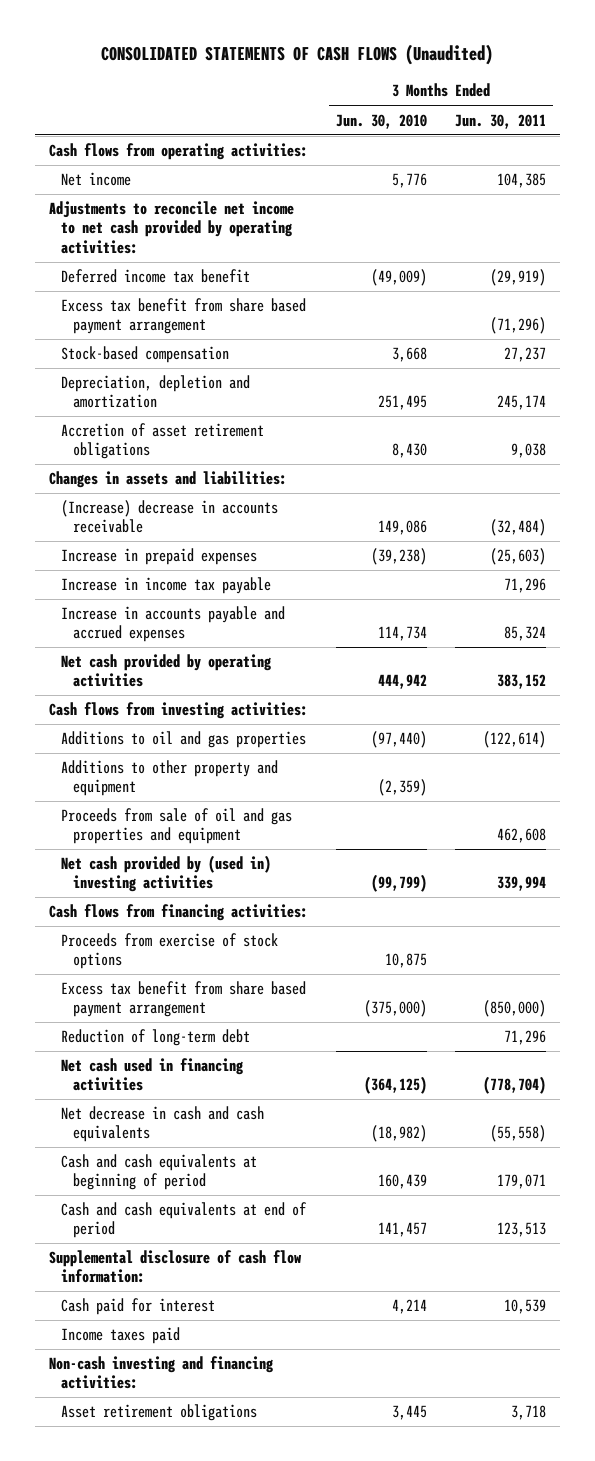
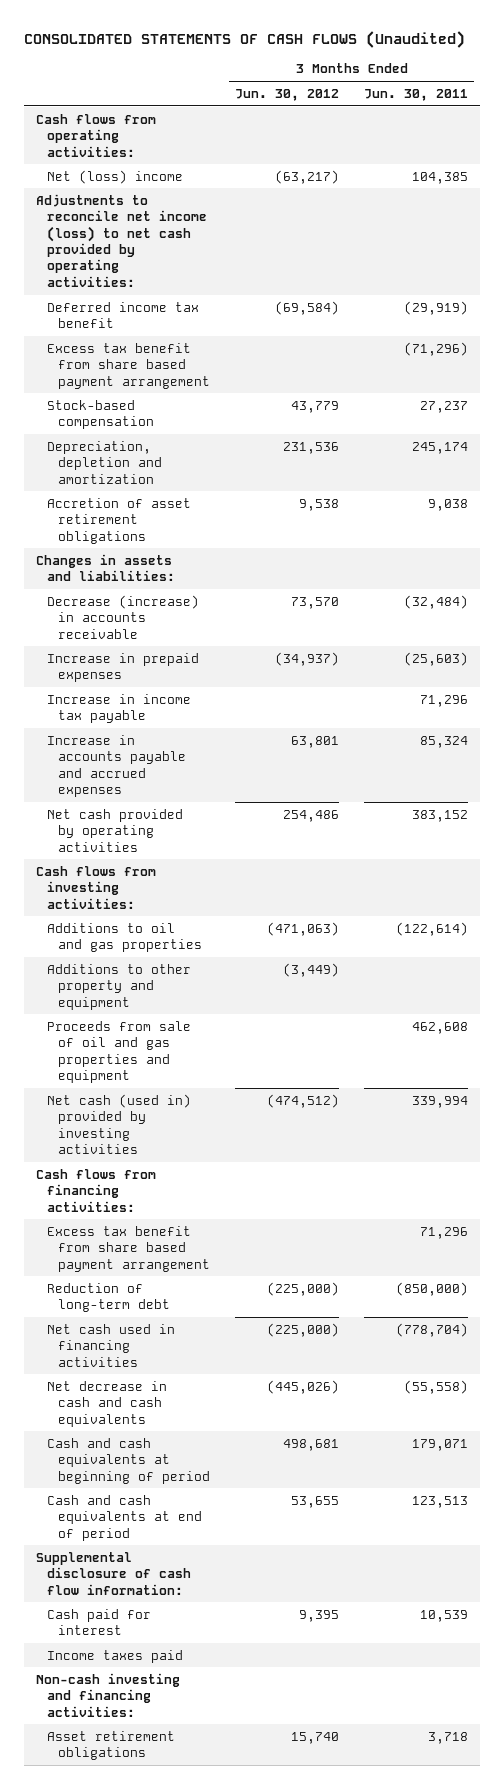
- | 3 Months Ended Jun. 30, 2010 | 3 Months Ended Jun. 30, 2011
+ | 3 Months Ended Jun. 30, 2012 | 3 Months Ended Jun. 30, 2011
- Net income | 5,776 | 104,385
- Adjustments to reconcile net income to net cash provided by operating activities:
+ Net (loss) income | (63,217) | 104,385
+ Adjustments to reconcile net income (loss) to net cash provided by operating activities:
- (Increase) decrease in accounts receivable | 149,086 | (32,484)
+ Decrease (increase) in accounts receivable | 73,570 | (32,484)
- Net cash provided by (used in) investing activities | (99,799) | 339,994
+ Net cash (used in) provided by investing activities | (474,512) | 339,994
- Proceeds from exercise of stock options | 10,875 |
- Excess tax benefit from share based payment arrangement | (375,000) | (850,000)
- Reduction of long-term debt | | 71,296
+ Excess tax benefit from share based payment arrangement | | 71,296
+ Reduction of long-term debt | (225,000) | (850,000)

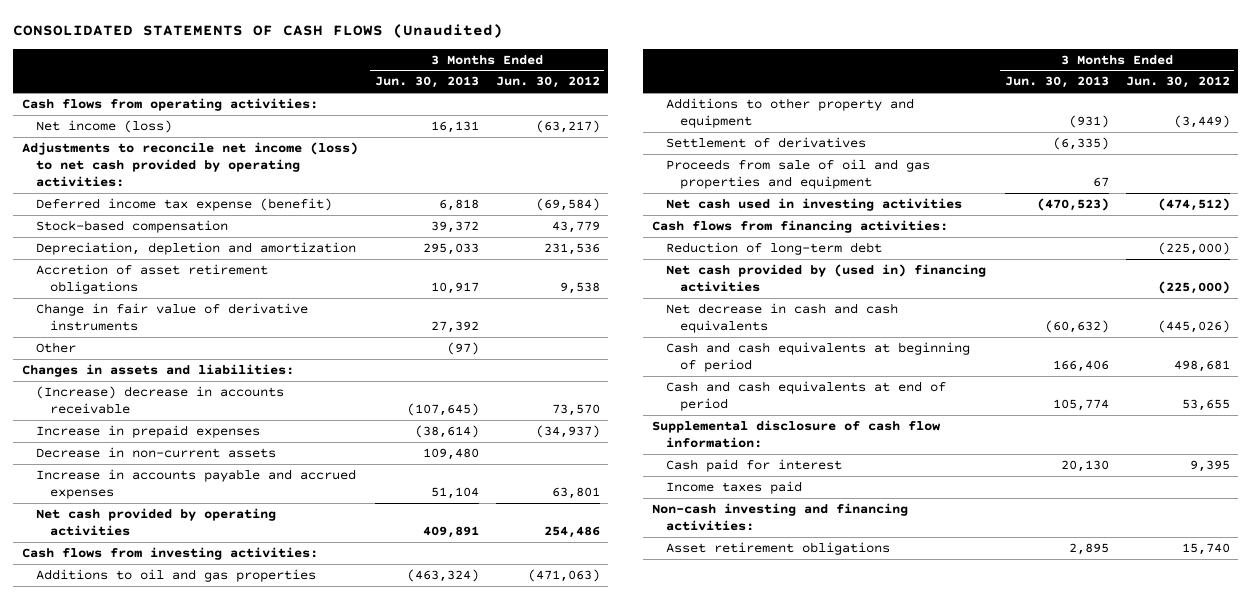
- | 3 Months Ended Jun. 30, 2012 | 3 Months Ended Jun. 30, 2011
+ | 3 Months Ended Jun. 30, 2013 | 3 Months Ended Jun. 30, 2012
- Net (loss) income | (63,217) | 104,385
+ Net income (loss) | 16,131 | (63,217)
- Deferred income tax benefit | (69,584) | (29,919)
- Excess tax benefit from share based payment arrangement | | (71,296)
+ Deferred income tax expense (benefit) | 6,818 | (69,584)
+ Change in fair value of derivative instruments | 27,392 |
+ Other | (97) |
- Decrease (increase) in accounts receivable | 73,570 | (32,484)
+ (Increase) decrease in accounts receivable | (107,645) | 73,570
- Increase in income tax payable | | 71,296
+ Decrease in non-current assets | 109,480 |
+ Settlement of derivatives | (6,335) |
- Net cash (used in) provided by investing activities | (474,512) | 339,994
+ Net cash used in investing activities | (470,523) | (474,512)
- Excess tax benefit from share based payment arrangement | | 71,296
- Net cash used in financing activities | (225,000) | (778,704)
+ Net cash provided by (used in) financing activities | | (225,000)

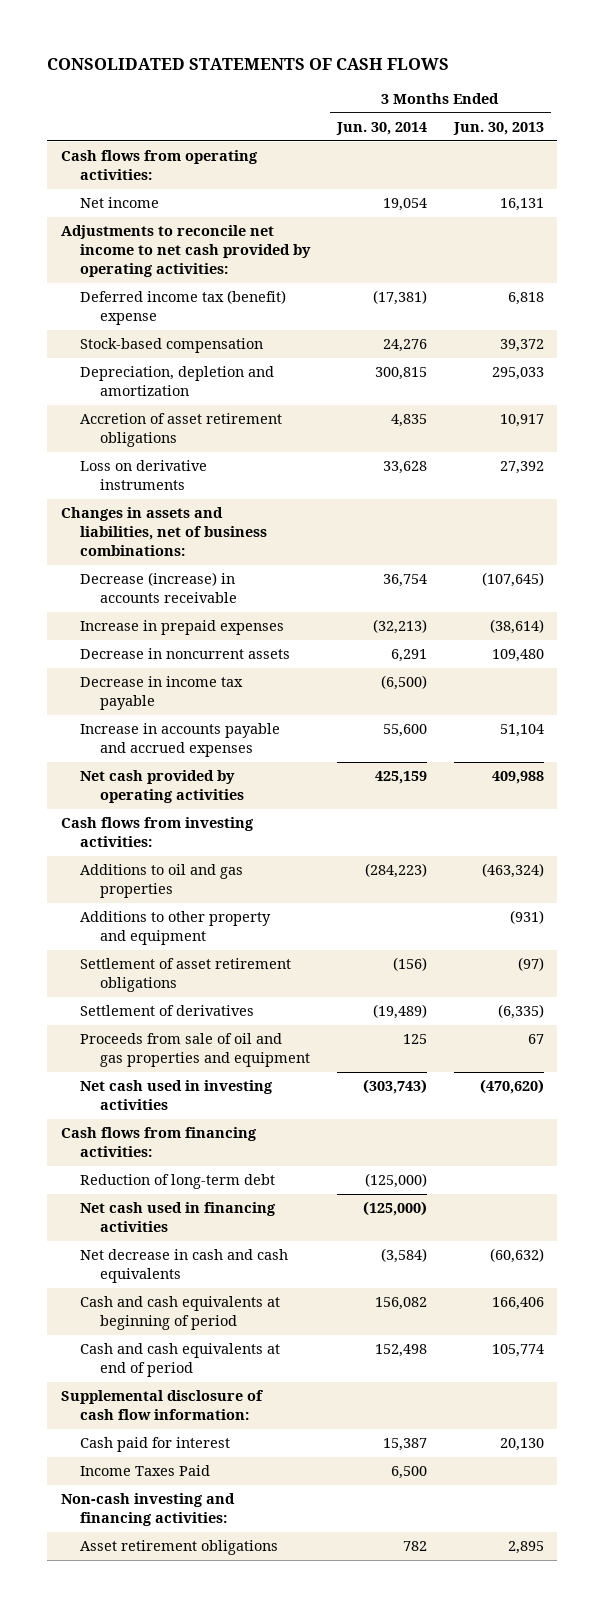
- CONSOLIDATED STATEMENTS OF CASH FLOWS (Unaudited)
+ CONSOLIDATED STATEMENTS OF CASH FLOWS
- | 3 Months Ended Jun. 30, 2013 | 3 Months Ended Jun. 30, 2012
+ | 3 Months Ended Jun. 30, 2014 | 3 Months Ended Jun. 30, 2013
- Net income (loss) | 16,131 | (63,217)
- Adjustments to reconcile net income (loss) to net cash provided by operating activities:
- Deferred income tax expense (benefit) | 6,818 | (69,584)
+ Net income | 19,054 | 16,131
+ Adjustments to reconcile net income to net cash provided by operating activities:
+ Deferred income tax (benefit) expense | (17,381) | 6,818
- Change in fair value of derivative instruments | 27,392 |
- Other | (97) |
- Changes in assets and liabilities:
- (Increase) decrease in accounts receivable | (107,645) | 73,570
+ Loss on derivative instruments | 33,628 | 27,392
+ Changes in assets and liabilities, net of business combinations:
+ Decrease (increase) in accounts receivable | 36,754 | (107,645)
- Decrease in non-current assets | 109,480 |
+ Decrease in noncurrent assets | 6,291 | 109,480
+ Decrease in income tax payable | (6,500) |
- Net cash provided by operating activities | 409,891 | 254,486
+ Net cash provided by operating activities | 425,159 | 409,988
+ Settlement of asset retirement obligations | (156) | (97)
- Net cash used in investing activities | (470,523) | (474,512)
+ Net cash used in investing activities | (303,743) | (470,620)
- Net cash provided by (used in) financing activities | | (225,000)
+ Net cash used in financing activities | (125,000) |
- Income taxes paid
+ Income Taxes Paid | 6,500 |

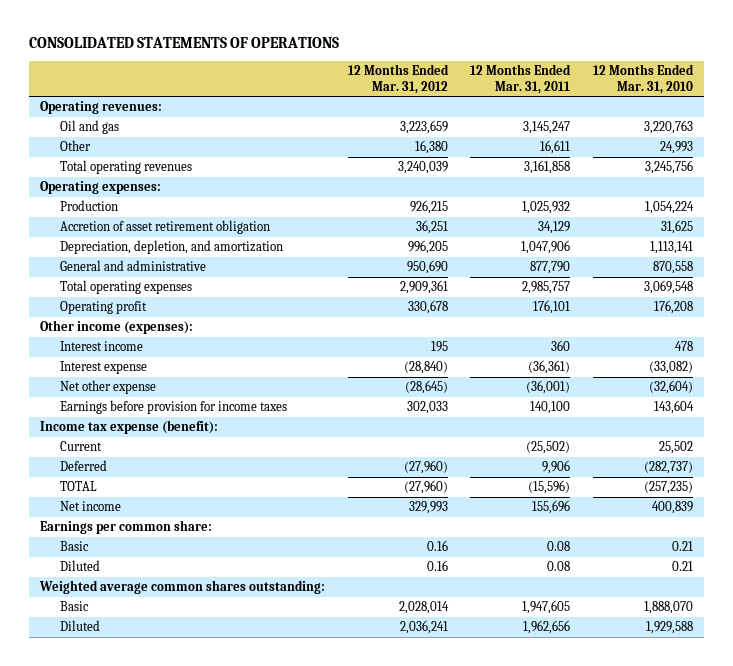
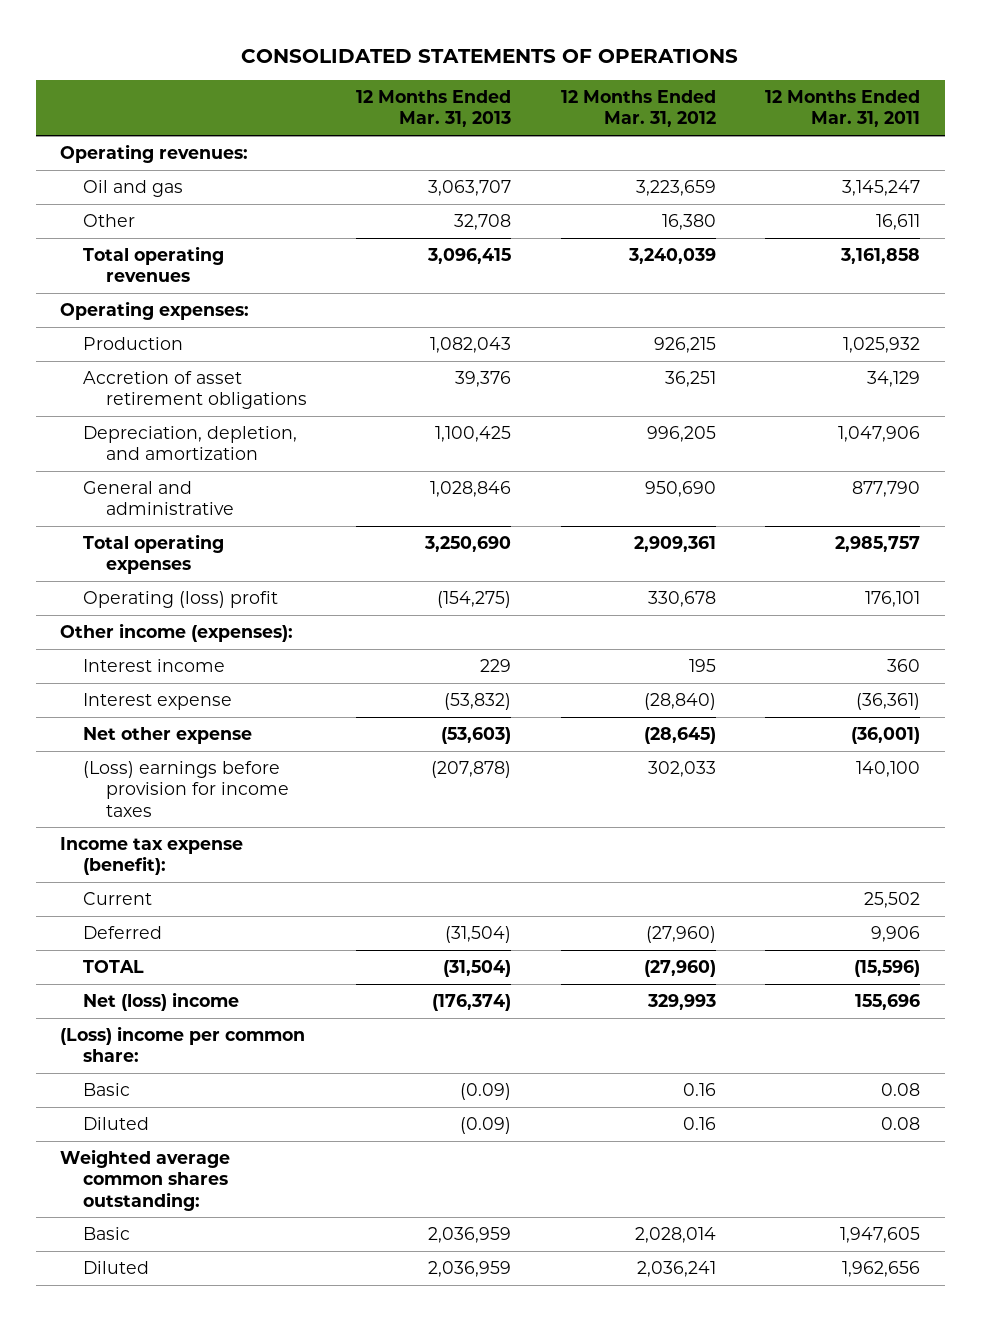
- | 12 Months Ended Mar. 31, 2012 | 12 Months Ended Mar. 31, 2011 | 12 Months Ended Mar. 31, 2010
+ | 12 Months Ended Mar. 31, 2013 | 12 Months Ended Mar. 31, 2012 | 12 Months Ended Mar. 31, 2011
- Accretion of asset retirement obligation | 36,251 | 34,129 | 31,625
+ Accretion of asset retirement obligations | 39,376 | 36,251 | 34,129
- Operating profit | 330,678 | 176,101 | 176,208
+ Operating (loss) profit | (154,275) | 330,678 | 176,101
- Earnings before provision for income taxes | 302,033 | 140,100 | 143,604
+ (Loss) earnings before provision for income taxes | (207,878) | 302,033 | 140,100
- Current | | (25,502) | 25,502
+ Current | | | 25,502
- Net income | 329,993 | 155,696 | 400,839
- Earnings per common share:
+ Net (loss) income | (176,374) | 329,993 | 155,696
+ (Loss) income per common share:

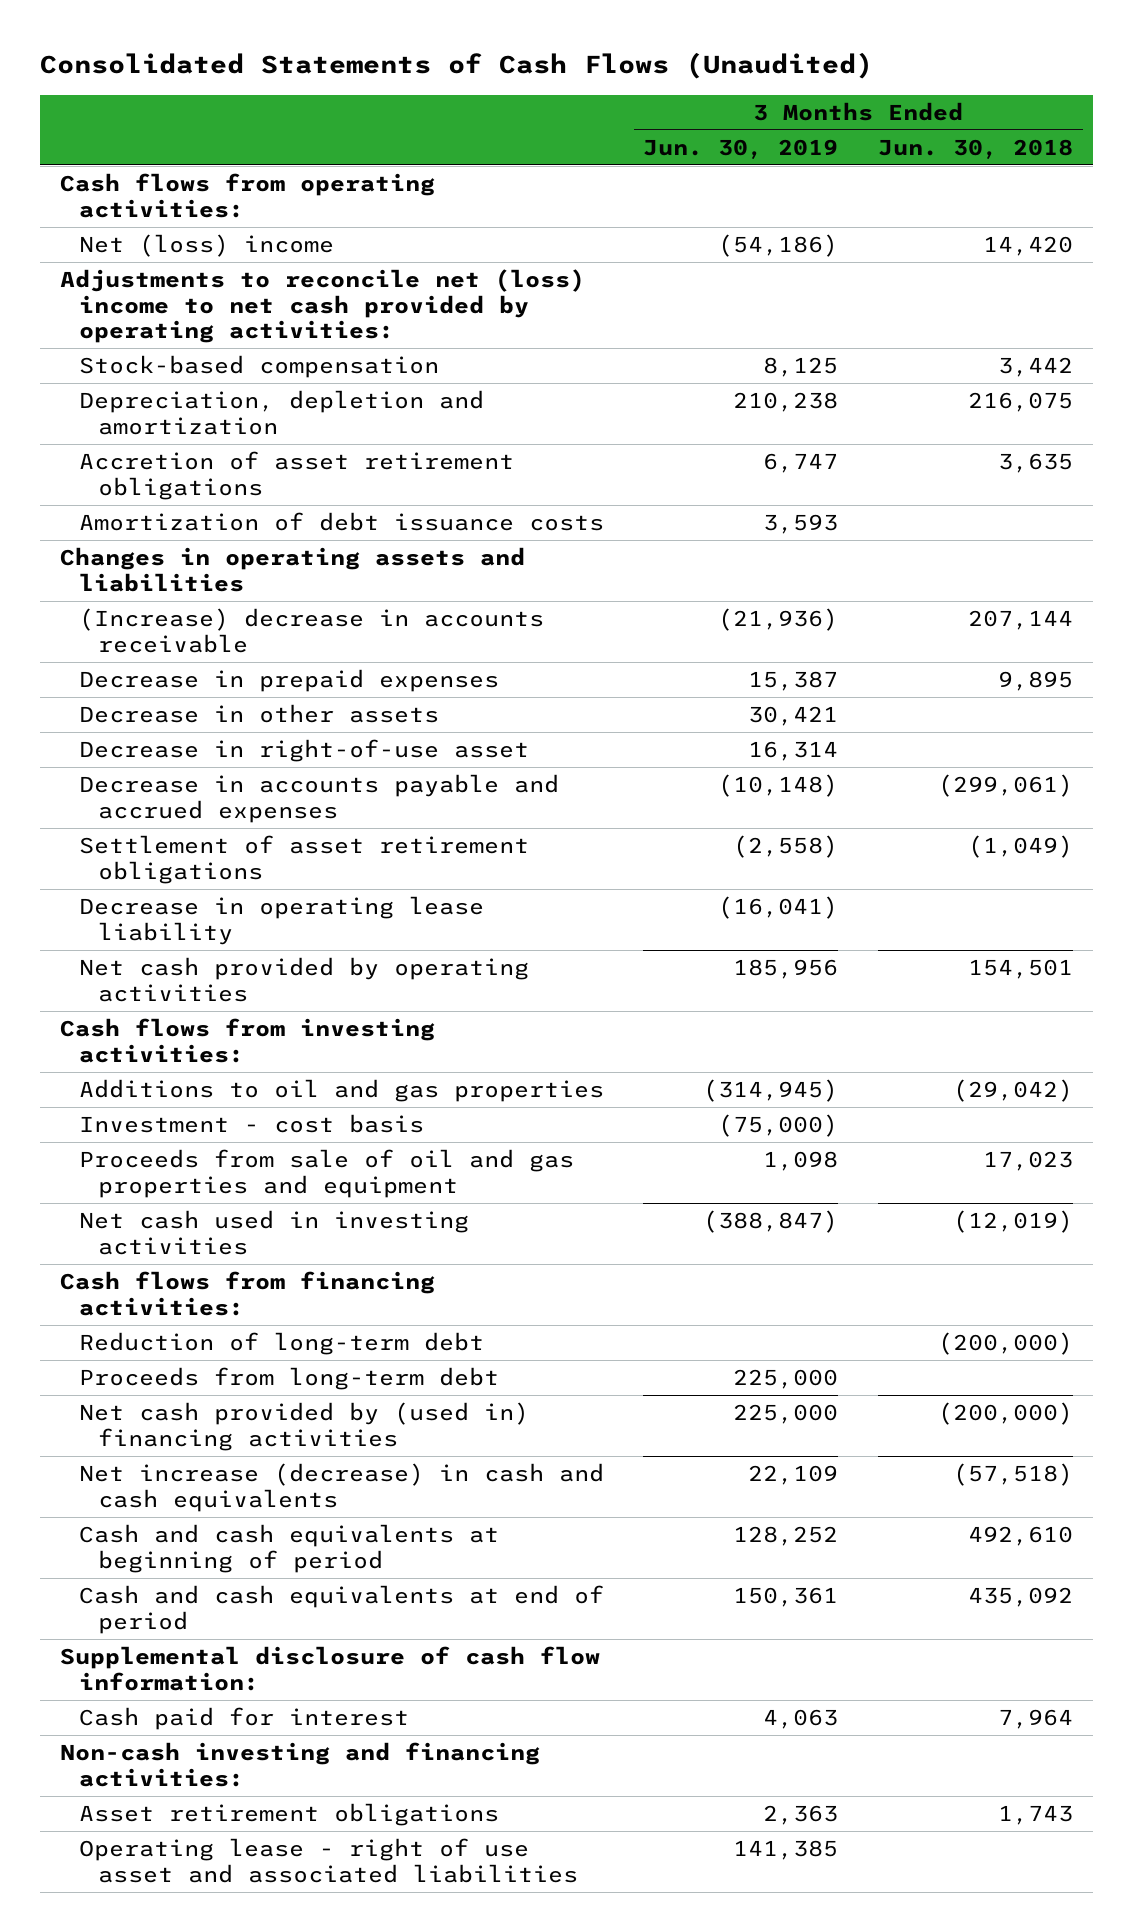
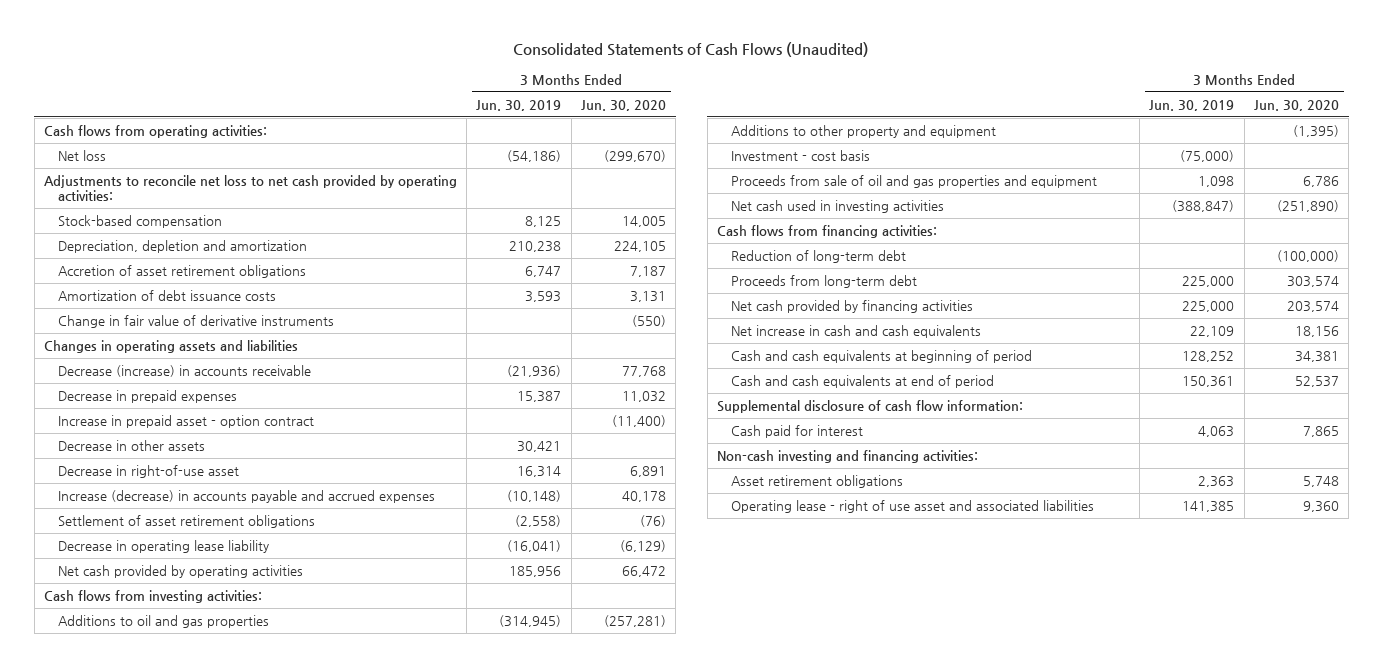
- | 3 Months Ended Jun. 30, 2019 | 3 Months Ended Jun. 30, 2018
+ | 3 Months Ended Jun. 30, 2019 | 3 Months Ended Jun. 30, 2020
- Net (loss) income | (54,186) | 14,420
- Adjustments to reconcile net (loss) income to net cash provided by operating activities:
+ Net loss | (54,186) | (299,670)
+ Adjustments to reconcile net loss to net cash provided by operating activities:
+ Change in fair value of derivative instruments | | (550)
- (Increase) decrease in accounts receivable | (21,936) | 207,144
+ Decrease (increase) in accounts receivable | (21,936) | 77,768
+ Increase in prepaid asset - option contract | | (11,400)
- Decrease in accounts payable and accrued expenses | (10,148) | (299,061)
+ Increase (decrease) in accounts payable and accrued expenses | (10,148) | 40,178
+ Additions to other property and equipment | | (1,395)
- Net cash provided by (used in) financing activities | 225,000 | (200,000)
- Net increase (decrease) in cash and cash equivalents | 22,109 | (57,518)
+ Net cash provided by financing activities | 225,000 | 203,574
+ Net increase in cash and cash equivalents | 22,109 | 18,156

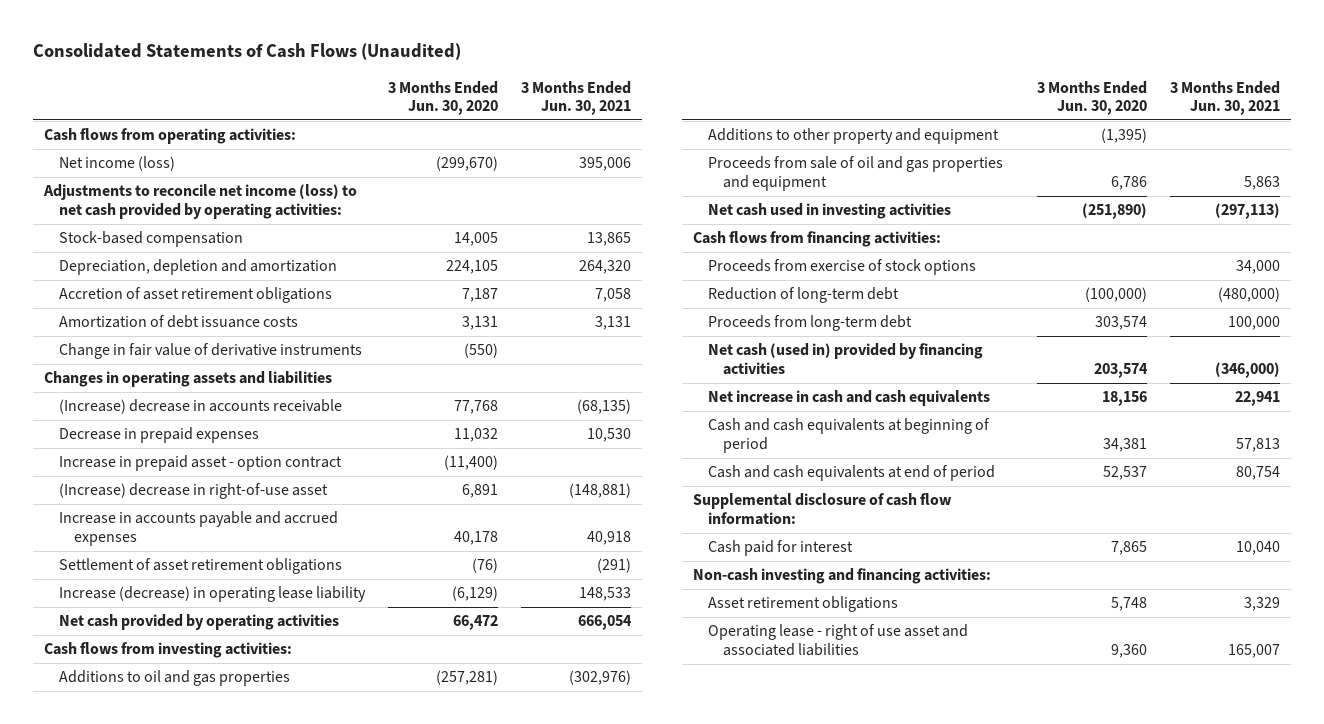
- | 3 Months Ended Jun. 30, 2019 | 3 Months Ended Jun. 30, 2020
+ | 3 Months Ended Jun. 30, 2020 | 3 Months Ended Jun. 30, 2021
- Net loss | (54,186) | (299,670)
- Adjustments to reconcile net loss to net cash provided by operating activities:
+ Net income (loss) | (299,670) | 395,006
+ Adjustments to reconcile net income (loss) to net cash provided by operating activities:
- Decrease (increase) in accounts receivable | (21,936) | 77,768
+ (Increase) decrease in accounts receivable | 77,768 | (68,135)
- Decrease in other assets | 30,421 |
- Decrease in right-of-use asset | 16,314 | 6,891
- Increase (decrease) in accounts payable and accrued expenses | (10,148) | 40,178
+ (Increase) decrease in right-of-use asset | 6,891 | (148,881)
+ Increase in accounts payable and accrued expenses | 40,178 | 40,918
- Decrease in operating lease liability | (16,041) | (6,129)
+ Increase (decrease) in operating lease liability | (6,129) | 148,533
- Investment - cost basis | (75,000) |
+ Proceeds from exercise of stock options | | 34,000
- Net cash provided by financing activities | 225,000 | 203,574
+ Net cash (used in) provided by financing activities | 203,574 | (346,000)

